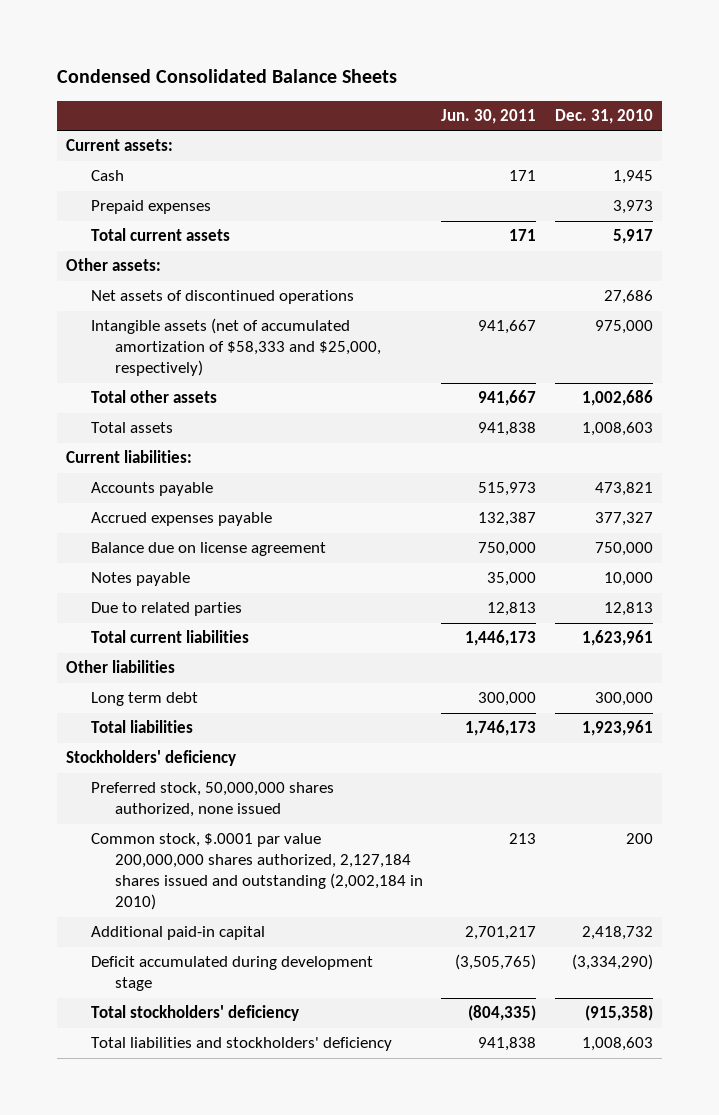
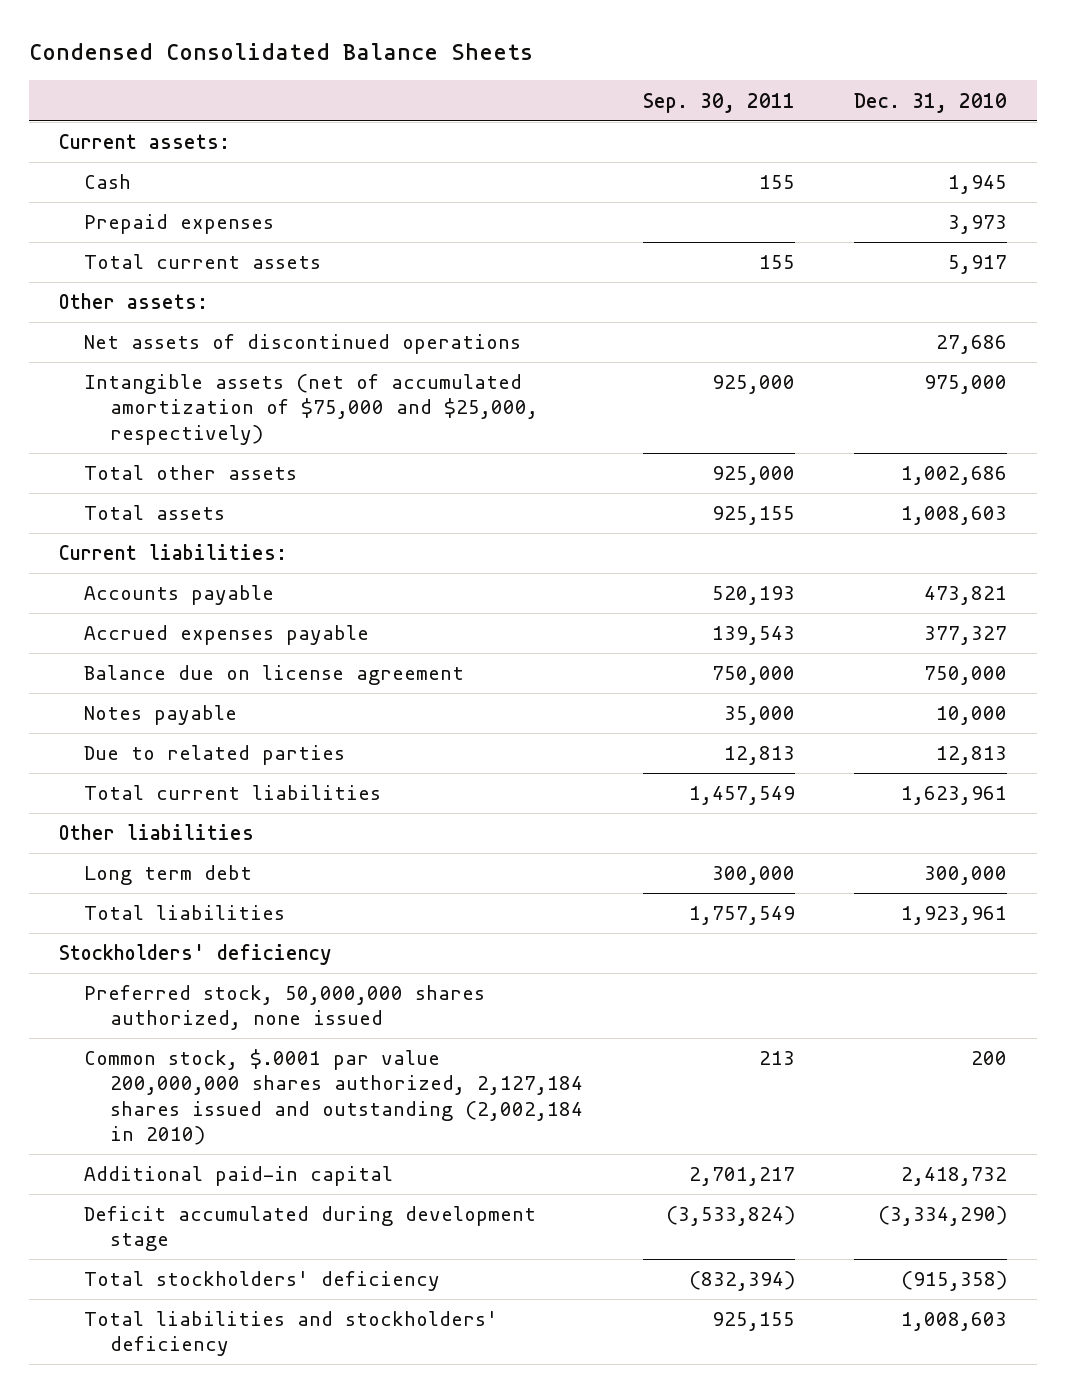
- | Jun. 30, 2011 | Dec. 31, 2010
+ | Sep. 30, 2011 | Dec. 31, 2010
- Intangible assets (net of accumulated amortization of $58,333 and $25,000, respectively) | 941,667 | 975,000
+ Intangible assets (net of accumulated amortization of $75,000 and $25,000, respectively) | 925,000 | 975,000

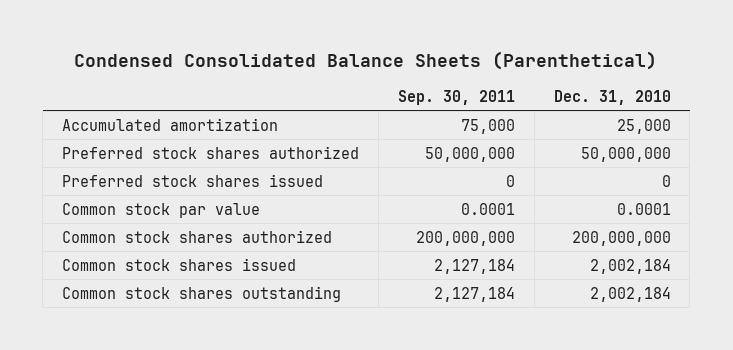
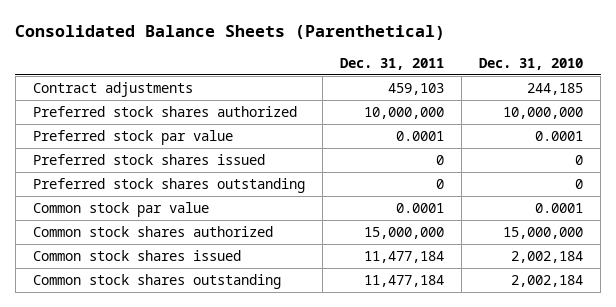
- Condensed Consolidated Balance Sheets (Parenthetical)
+ Consolidated Balance Sheets (Parenthetical)
- | Sep. 30, 2011 | Dec. 31, 2010
+ | Dec. 31, 2011 | Dec. 31, 2010
- Accumulated amortization | 75,000 | 25,000
- Preferred stock shares authorized | 50,000,000 | 50,000,000
+ Contract adjustments | 459,103 | 244,185
+ Preferred stock shares authorized | 10,000,000 | 10,000,000
+ Preferred stock par value | 0.0001 | 0.0001
+ Preferred stock shares outstanding | 0 | 0
- Common stock shares authorized | 200,000,000 | 200,000,000
+ Common stock shares authorized | 15,000,000 | 15,000,000

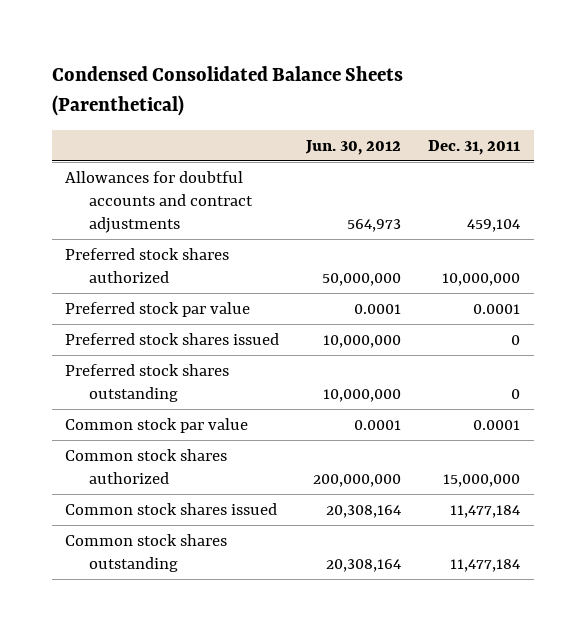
- Consolidated Balance Sheets (Parenthetical)
+ Condensed Consolidated Balance Sheets (Parenthetical)
- | Dec. 31, 2011 | Dec. 31, 2010
+ | Jun. 30, 2012 | Dec. 31, 2011
- Contract adjustments | 459,103 | 244,185
+ Allowances for doubtful accounts and contract adjustments | 564,973 | 459,104

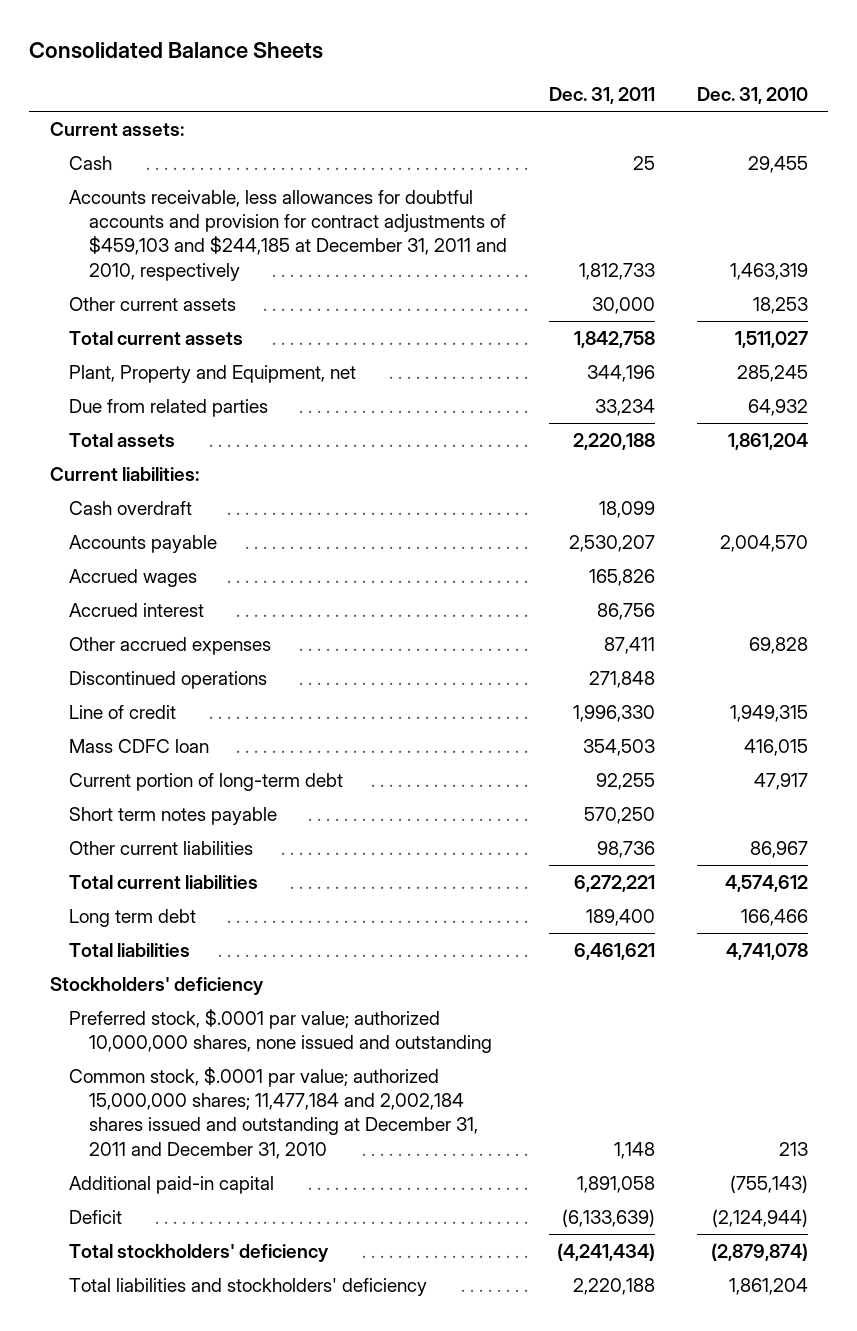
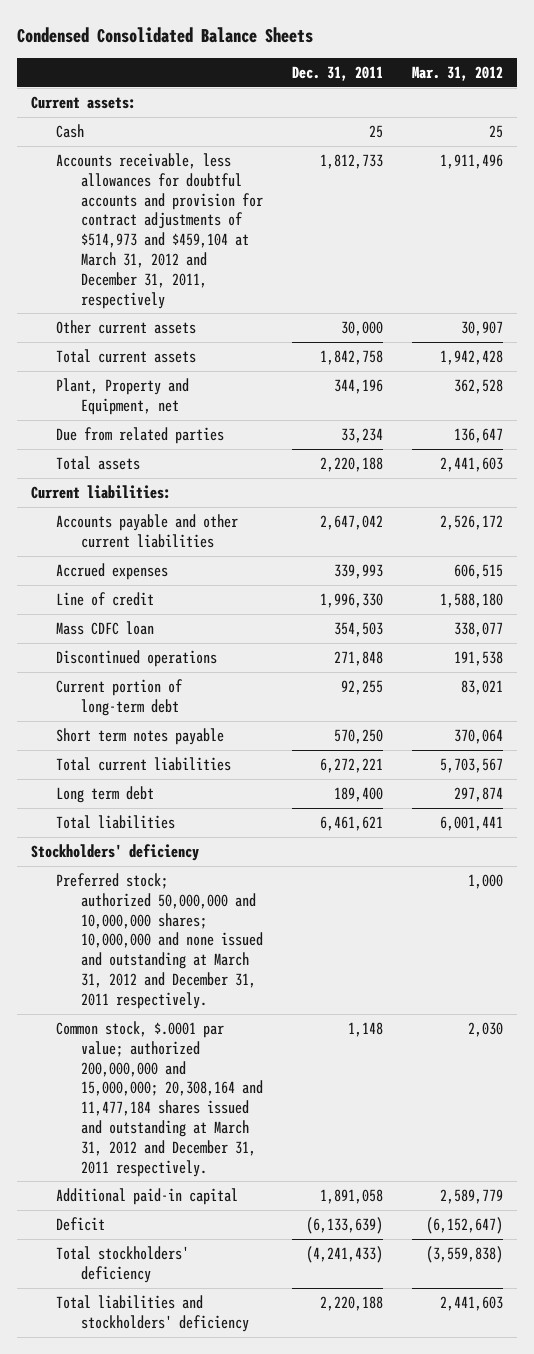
- Consolidated Balance Sheets
+ Condensed Consolidated Balance Sheets
- | Dec. 31, 2011 | Dec. 31, 2010
+ | Dec. 31, 2011 | Mar. 31, 2012
- Accounts receivable, less allowances for doubtful accounts and provision for contract adjustments of $459,103 and $244,185 at December 31, 2011 and 2010, respectively | 1,812,733 | 1,463,319
+ Accounts receivable, less allowances for doubtful accounts and provision for contract adjustments of $514,973 and $459,104 at March 31, 2012 and December 31, 2011, respectively | 1,812,733 | 1,911,496
- Cash overdraft | 18,099 |
- Accounts payable | 2,530,207 | 2,004,570
- Accrued wages | 165,826 |
- Accrued interest | 86,756 |
- Other accrued expenses | 87,411 | 69,828
+ Accounts payable and other current liabilities | 2,647,042 | 2,526,172
+ Accrued expenses | 339,993 | 606,515
moved down: Discontinued operations | 271,848 | 191,538
- Other current liabilities | 98,736 | 86,967
- Preferred stock, $.0001 par value; authorized 10,000,000 shares, none issued and outstanding
- Common stock, $.0001 par value; authorized 15,000,000 shares; 11,477,184 and 2,002,184 shares issued and outstanding at December 31, 2011 and December 31, 2010 | 1,148 | 213
+ Preferred stock; authorized 50,000,000 and 10,000,000 shares; 10,000,000 and none issued and outstanding at March 31, 2012 and December 31, 2011 respectively. | | 1,000
+ Common stock, $.0001 par value; authorized 200,000,000 and 15,000,000; 20,308,164 and 11,477,184 shares issued and outstanding at March 31, 2012 and December 31, 2011 respectively. | 1,148 | 2,030
- Total stockholders' deficiency | (4,241,434) | (2,879,874)
+ Total stockholders' deficiency | (4,241,433) | (3,559,838)

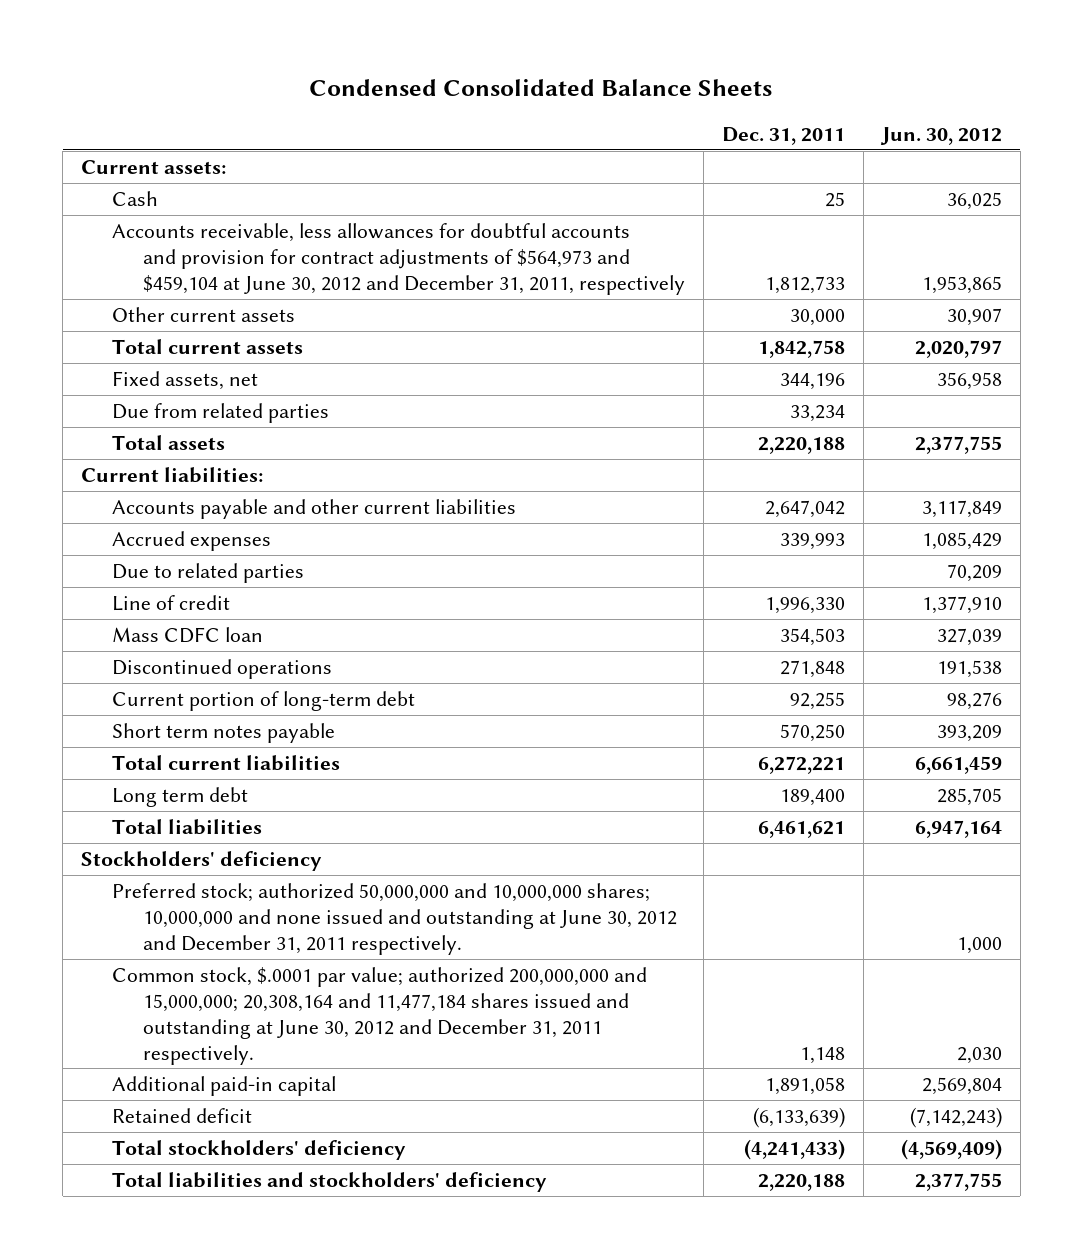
- | Dec. 31, 2011 | Mar. 31, 2012
+ | Dec. 31, 2011 | Jun. 30, 2012
- Accounts receivable, less allowances for doubtful accounts and provision for contract adjustments of $514,973 and $459,104 at March 31, 2012 and December 31, 2011, respectively | 1,812,733 | 1,911,496
+ Accounts receivable, less allowances for doubtful accounts and provision for contract adjustments of $564,973 and $459,104 at June 30, 2012 and December 31, 2011, respectively | 1,812,733 | 1,953,865
- Plant, Property and Equipment, net | 344,196 | 362,528
+ Fixed assets, net | 344,196 | 356,958
+ Due to related parties | | 70,209
- Preferred stock; authorized 50,000,000 and 10,000,000 shares; 10,000,000 and none issued and outstanding at March 31, 2012 and December 31, 2011 respectively. | | 1,000
- Common stock, $.0001 par value; authorized 200,000,000 and 15,000,000; 20,308,164 and 11,477,184 shares issued and outstanding at March 31, 2012 and December 31, 2011 respectively. | 1,148 | 2,030
+ Preferred stock; authorized 50,000,000 and 10,000,000 shares; 10,000,000 and none issued and outstanding at June 30, 2012 and December 31, 2011 respectively. | | 1,000
+ Common stock, $.0001 par value; authorized 200,000,000 and 15,000,000; 20,308,164 and 11,477,184 shares issued and outstanding at June 30, 2012 and December 31, 2011 respectively. | 1,148 | 2,030
- Deficit | (6,133,639) | (6,152,647)
+ Retained deficit | (6,133,639) | (7,142,243)

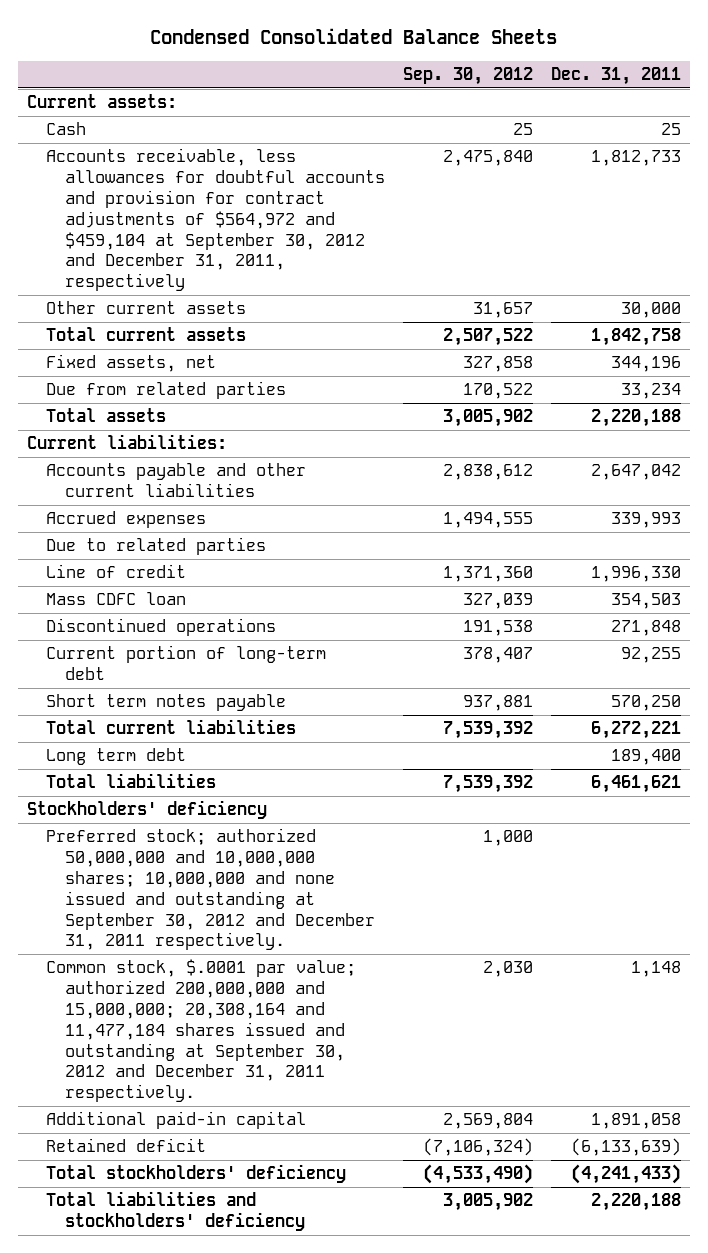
- | Dec. 31, 2011 | Jun. 30, 2012
+ | Sep. 30, 2012 | Dec. 31, 2011
- Accounts receivable, less allowances for doubtful accounts and provision for contract adjustments of $564,973 and $459,104 at June 30, 2012 and December 31, 2011, respectively | 1,812,733 | 1,953,865
+ Accounts receivable, less allowances for doubtful accounts and provision for contract adjustments of $564,972 and $459,104 at September 30, 2012 and December 31, 2011, respectively | 2,475,840 | 1,812,733
- Preferred stock; authorized 50,000,000 and 10,000,000 shares; 10,000,000 and none issued and outstanding at June 30, 2012 and December 31, 2011 respectively. | | 1,000
- Common stock, $.0001 par value; authorized 200,000,000 and 15,000,000; 20,308,164 and 11,477,184 shares issued and outstanding at June 30, 2012 and December 31, 2011 respectively. | 1,148 | 2,030
+ Preferred stock; authorized 50,000,000 and 10,000,000 shares; 10,000,000 and none issued and outstanding at September 30, 2012 and December 31, 2011 respectively. | 1,000 |
+ Common stock, $.0001 par value; authorized 200,000,000 and 15,000,000; 20,308,164 and 11,477,184 shares issued and outstanding at September 30, 2012 and December 31, 2011 respectively. | 2,030 | 1,148

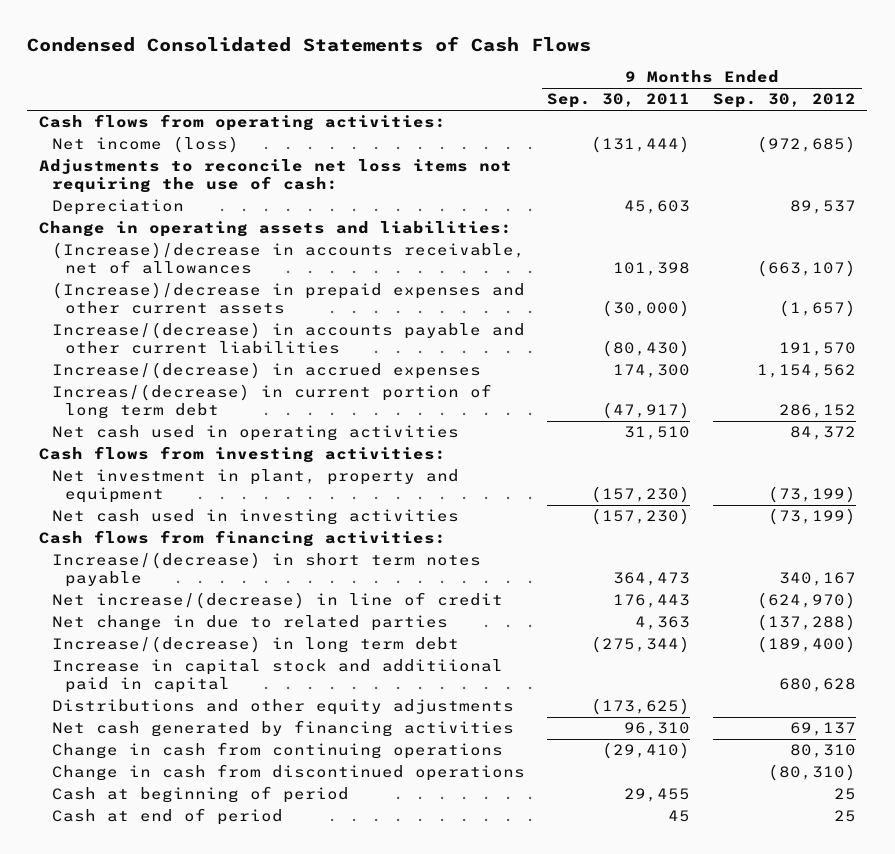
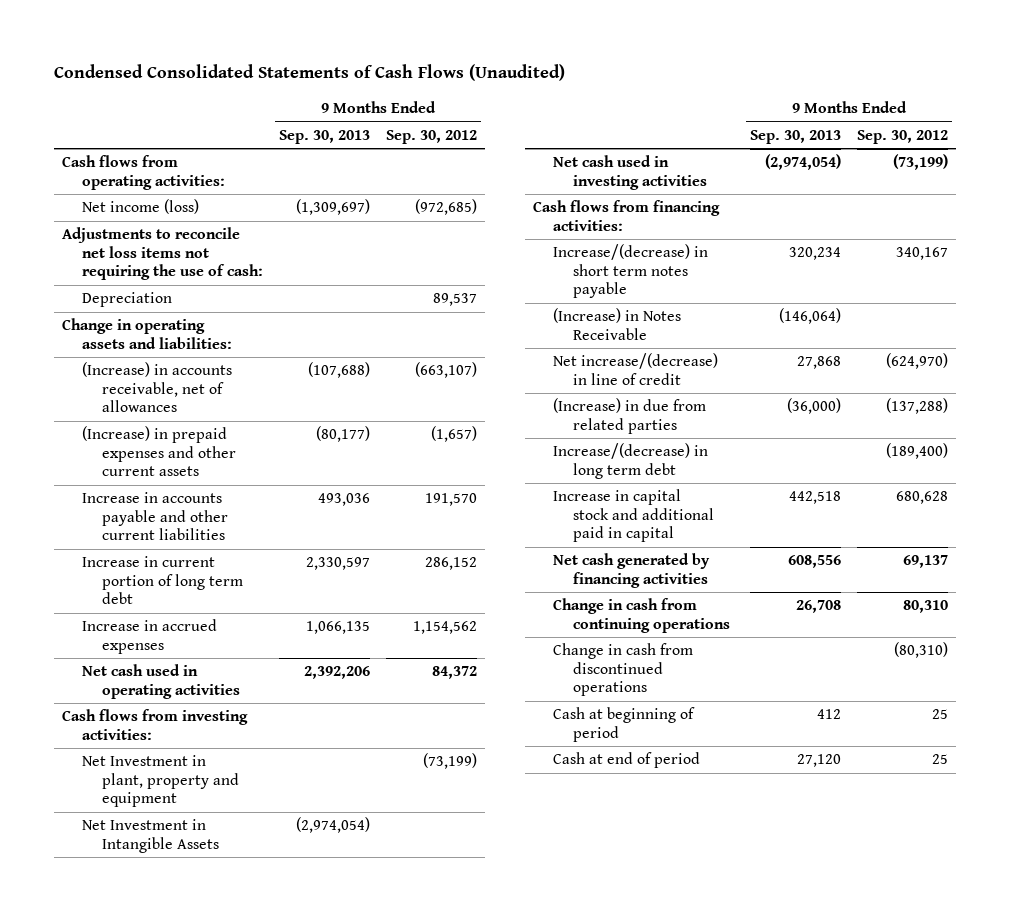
- Condensed Consolidated Statements of Cash Flows
+ Condensed Consolidated Statements of Cash Flows (Unaudited)
- | 9 Months Ended Sep. 30, 2011 | 9 Months Ended Sep. 30, 2012
+ | 9 Months Ended Sep. 30, 2013 | 9 Months Ended Sep. 30, 2012
- (Increase)/decrease in accounts receivable, net of allowances | 101,398 | (663,107)
- (Increase)/decrease in prepaid expenses and other current assets | (30,000) | (1,657)
- Increase/(decrease) in accounts payable and other current liabilities | (80,430) | 191,570
- Increase/(decrease) in accrued expenses | 174,300 | 1,154,562
- Increas/(decrease) in current portion of long term debt | (47,917) | 286,152
+ (Increase) in accounts receivable, net of allowances | (107,688) | (663,107)
+ (Increase) in prepaid expenses and other current assets | (80,177) | (1,657)
+ Increase in accounts payable and other current liabilities | 493,036 | 191,570
+ Increase in current portion of long term debt | 2,330,597 | 286,152
+ Increase in accrued expenses | 1,066,135 | 1,154,562
- Net investment in plant, property and equipment | (157,230) | (73,199)
+ Net Investment in plant, property and equipment | | (73,199)
+ Net Investment in Intangible Assets | (2,974,054) |
+ (Increase) in Notes Receivable | (146,064) |
- Net change in due to related parties | 4,363 | (137,288)
+ (Increase) in due from related parties | (36,000) | (137,288)
- Increase in capital stock and additiional paid in capital | | 680,628
- Distributions and other equity adjustments | (173,625) |
+ Increase in capital stock and additional paid in capital | 442,518 | 680,628

